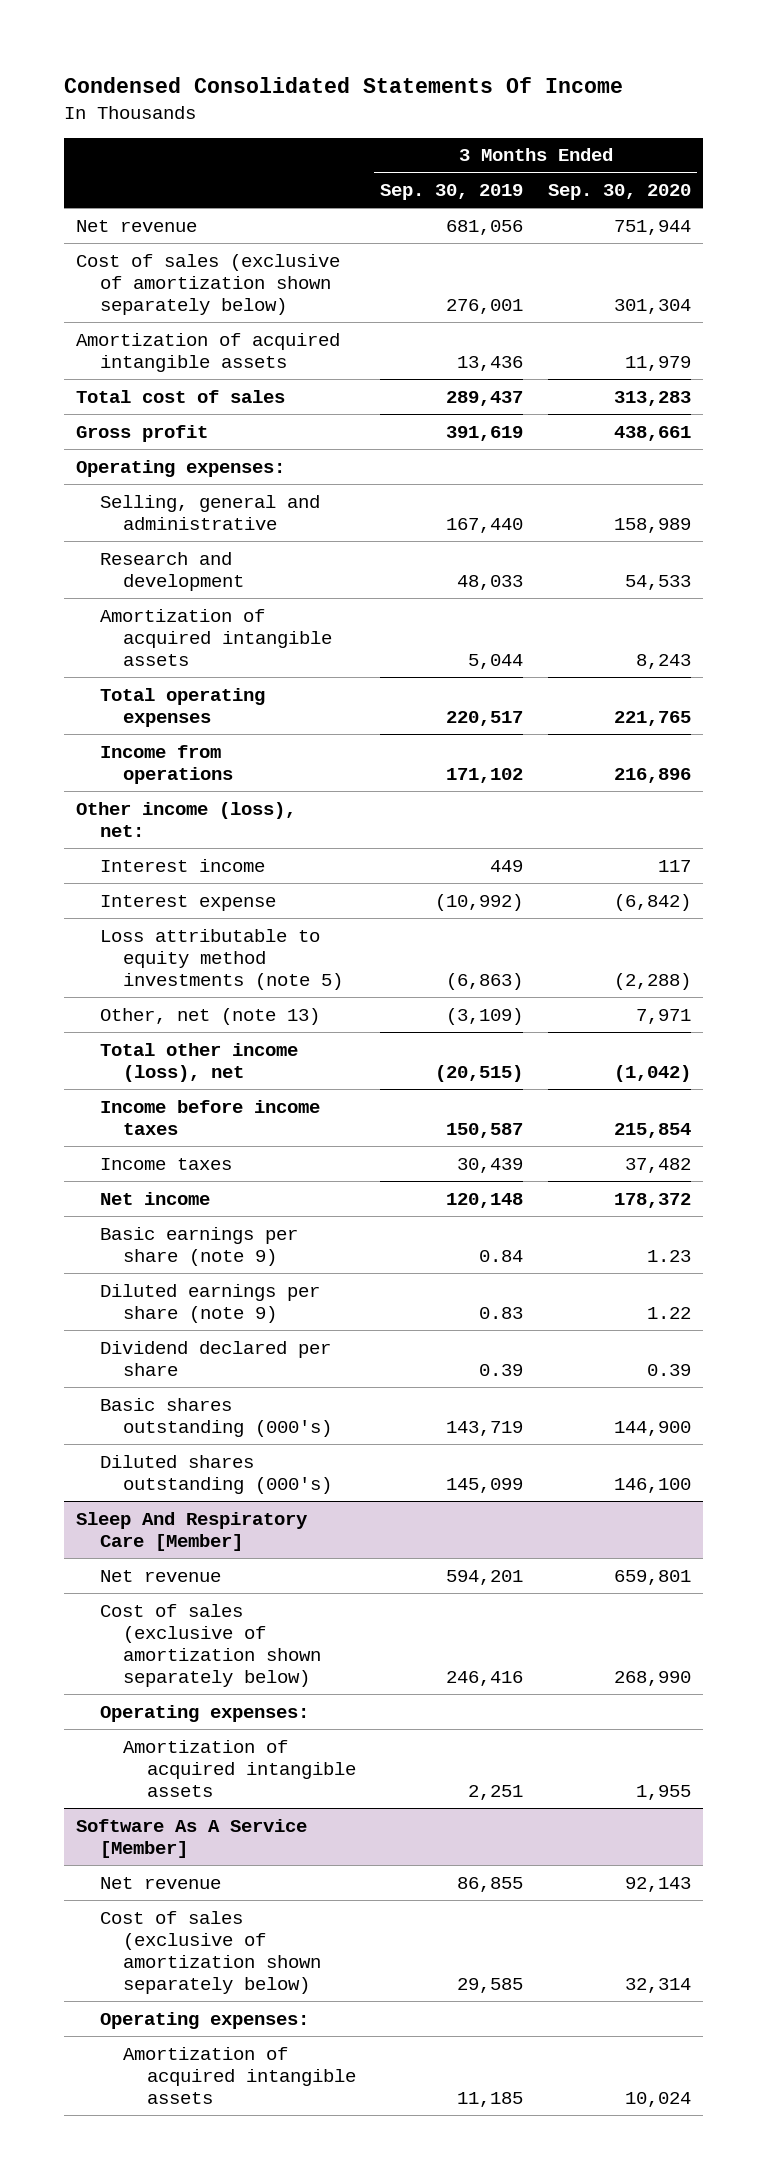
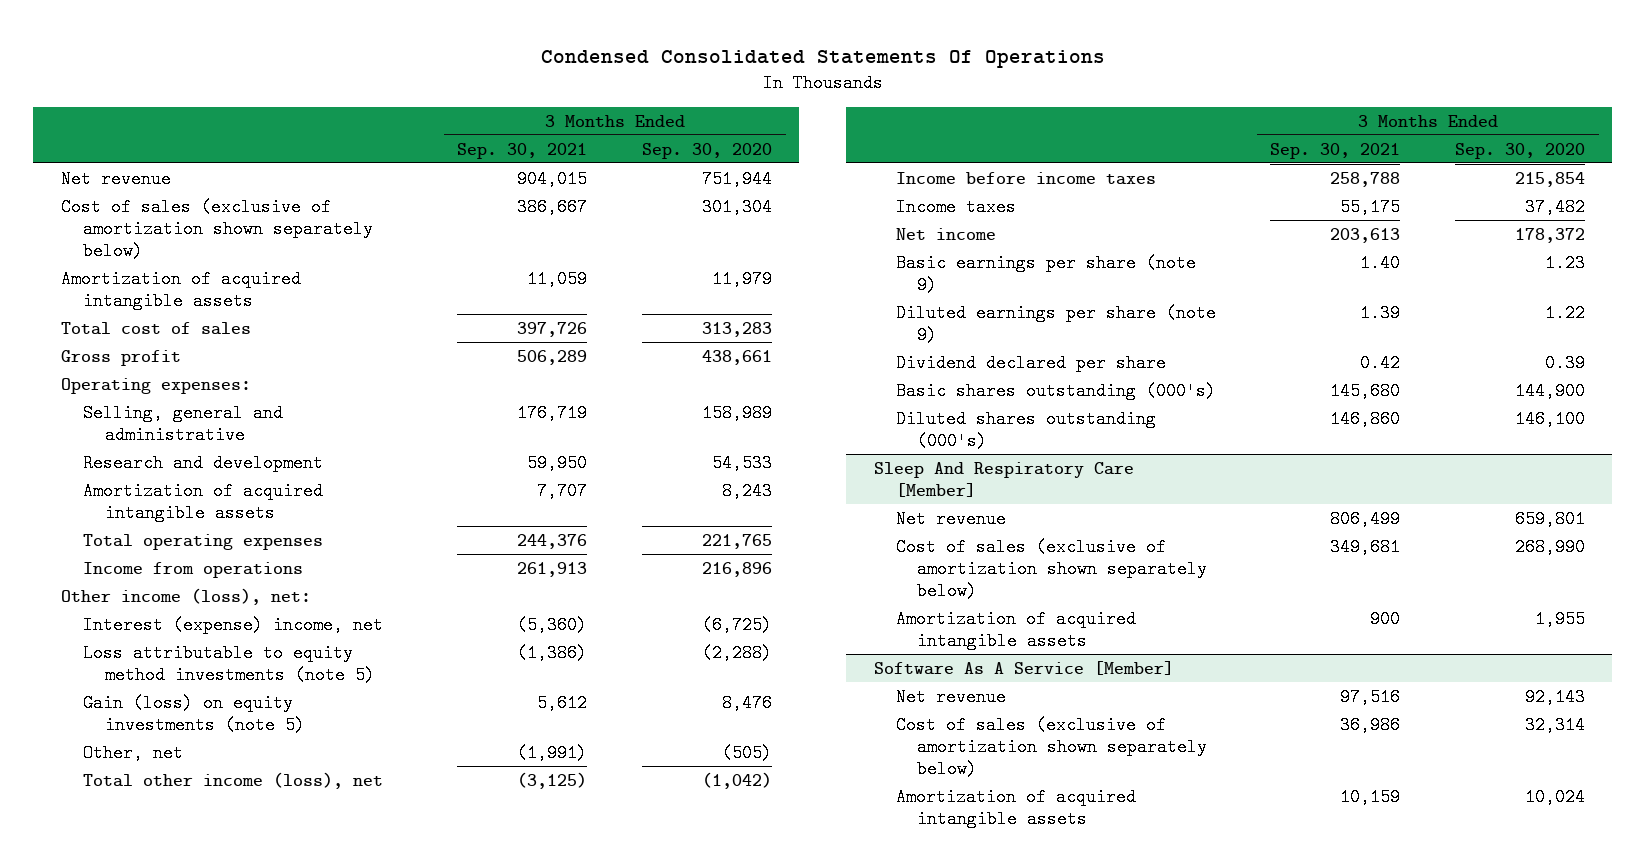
- Condensed Consolidated Statements Of Income
+ Condensed Consolidated Statements Of Operations
- | 3 Months Ended Sep. 30, 2019 | 3 Months Ended Sep. 30, 2020
+ | 3 Months Ended Sep. 30, 2021 | 3 Months Ended Sep. 30, 2020
- Interest income | 449 | 117
- Interest expense | (10,992) | (6,842)
+ Interest (expense) income, net | (5,360) | (6,725)
- Other, net (note 13) | (3,109) | 7,971
+ Gain (loss) on equity investments (note 5) | 5,612 | 8,476
+ Other, net | (1,991) | (505)
@ Sleep And Respiratory Care [Member]
- Operating expenses:
@ Software As A Service [Member]
- Operating expenses:

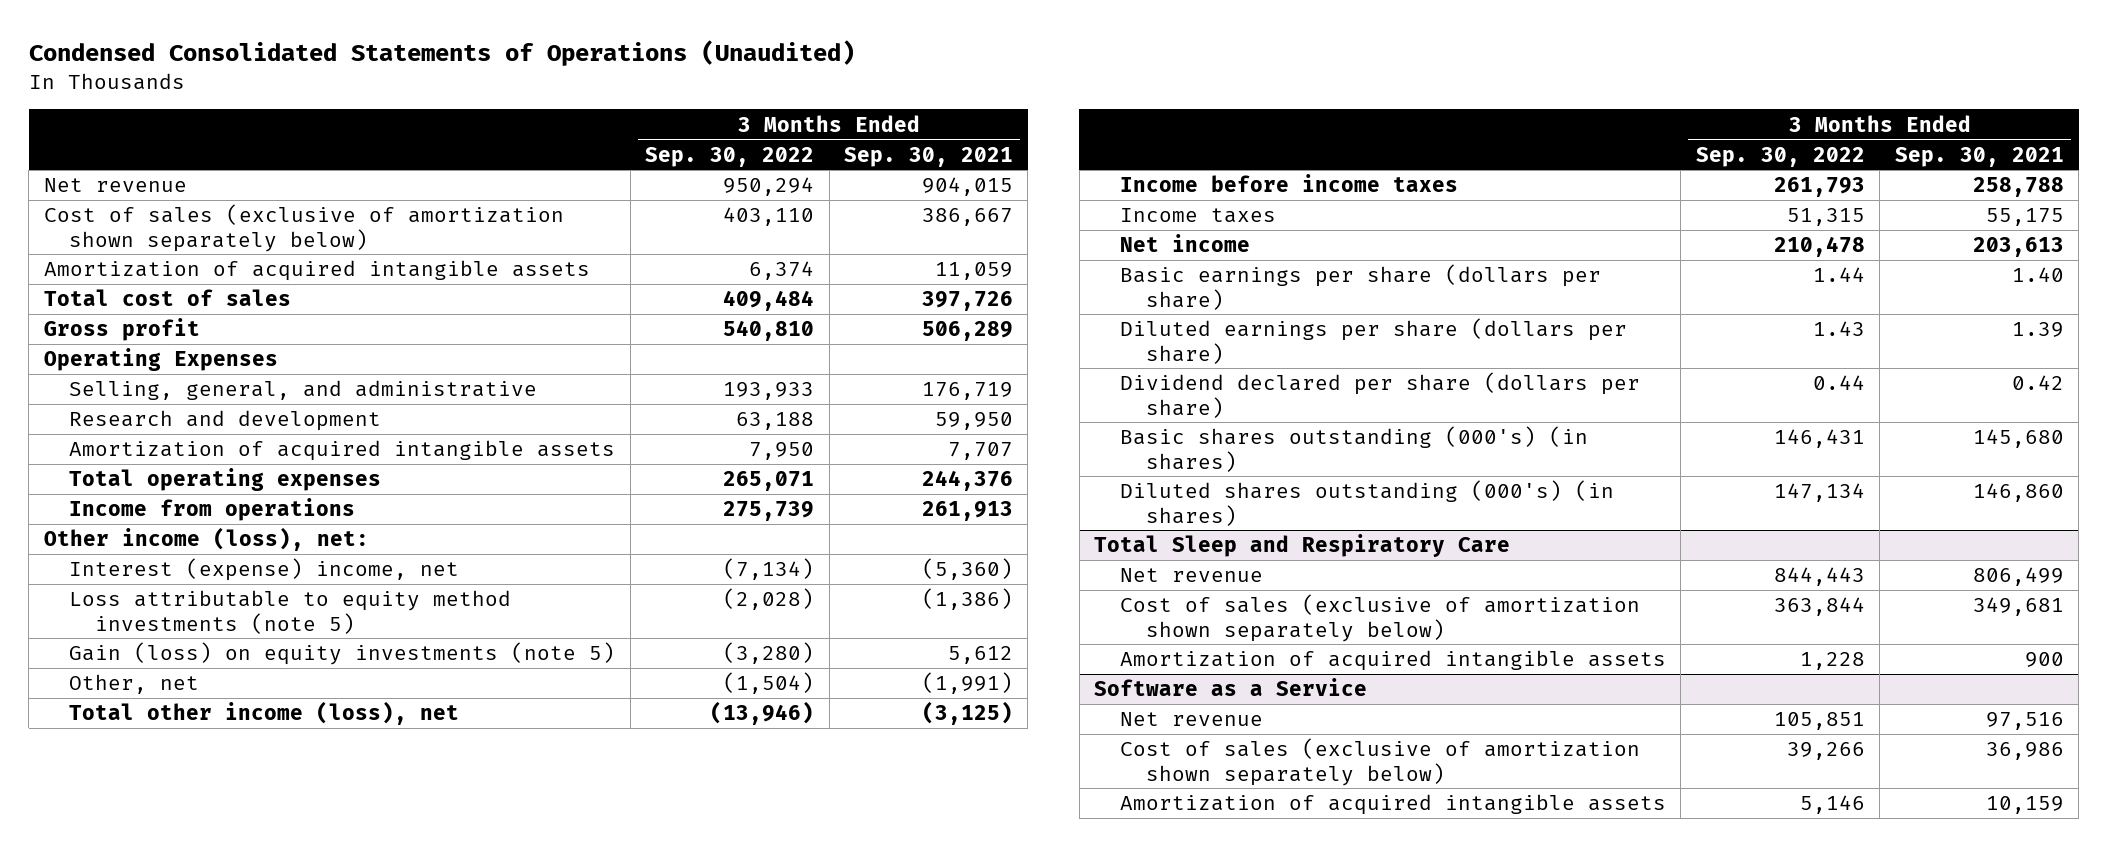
- Condensed Consolidated Statements Of Operations
+ Condensed Consolidated Statements of Operations (Unaudited)
- | 3 Months Ended Sep. 30, 2021 | 3 Months Ended Sep. 30, 2020
+ | 3 Months Ended Sep. 30, 2022 | 3 Months Ended Sep. 30, 2021
- Operating expenses:
- Selling, general and administrative | 176,719 | 158,989
+ Operating Expenses
+ Selling, general, and administrative | 193,933 | 176,719
- Basic earnings per share (note 9) | 1.40 | 1.23
- Diluted earnings per share (note 9) | 1.39 | 1.22
- Dividend declared per share | 0.42 | 0.39
- Basic shares outstanding (000's) | 145,680 | 144,900
- Diluted shares outstanding (000's) | 146,860 | 146,100
- Sleep And Respiratory Care [Member]
+ Basic earnings per share (dollars per share) | 1.44 | 1.40
+ Diluted earnings per share (dollars per share) | 1.43 | 1.39
+ Dividend declared per share (dollars per share) | 0.44 | 0.42
+ Basic shares outstanding (000's) (in shares) | 146,431 | 145,680
+ Diluted shares outstanding (000's) (in shares) | 147,134 | 146,860
+ Total Sleep and Respiratory Care
- Software As A Service [Member]
+ Software as a Service

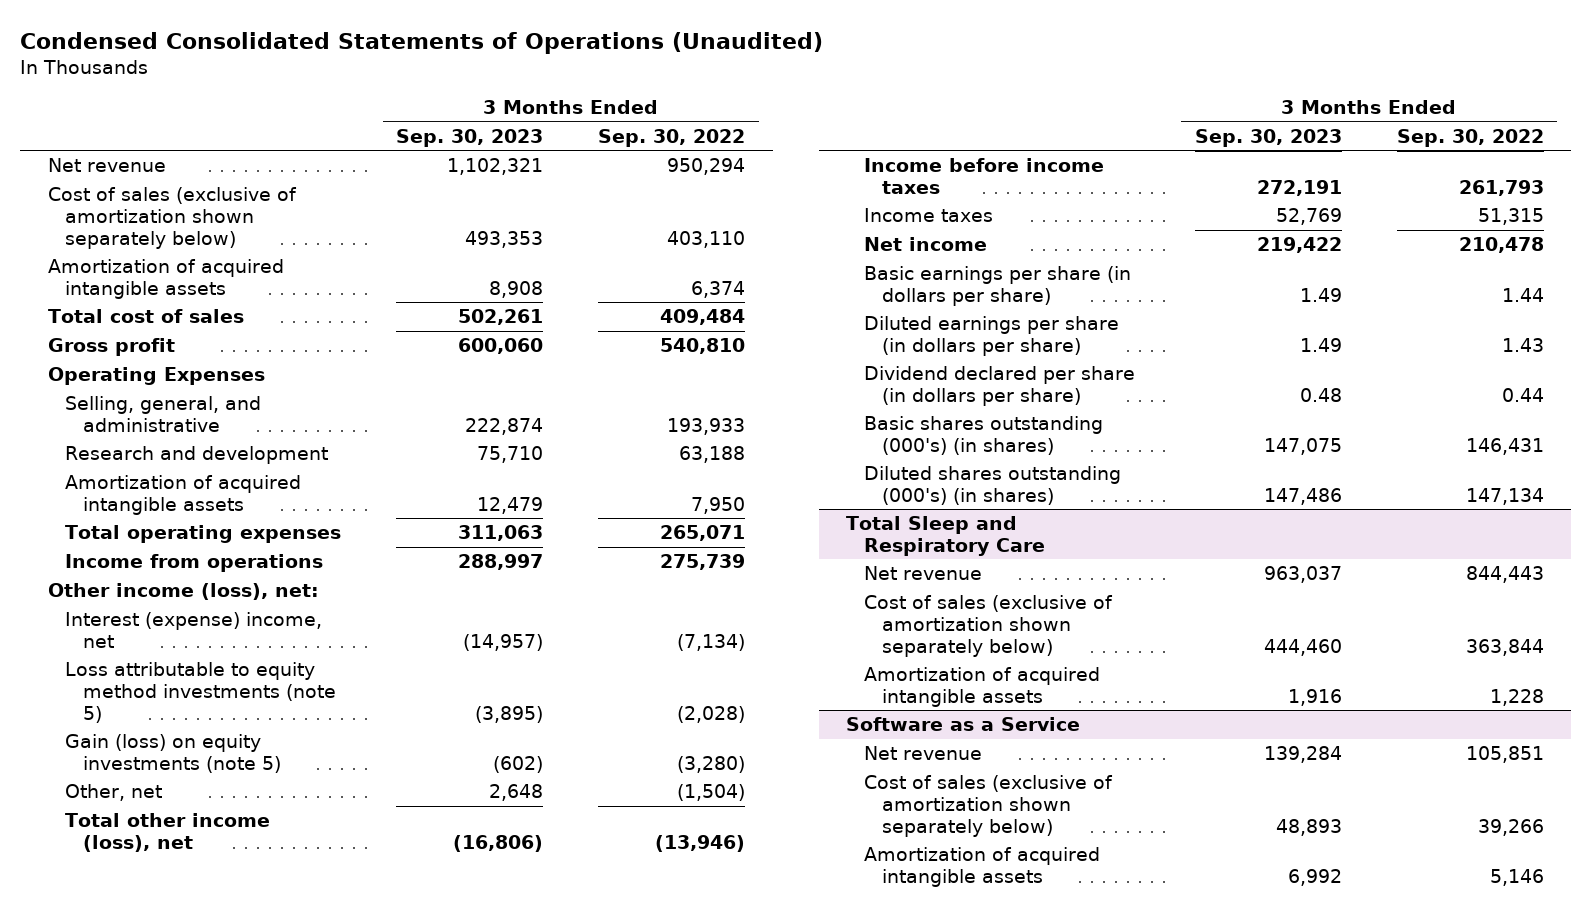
- | 3 Months Ended Sep. 30, 2022 | 3 Months Ended Sep. 30, 2021
+ | 3 Months Ended Sep. 30, 2023 | 3 Months Ended Sep. 30, 2022
- Basic earnings per share (dollars per share) | 1.44 | 1.40
- Diluted earnings per share (dollars per share) | 1.43 | 1.39
- Dividend declared per share (dollars per share) | 0.44 | 0.42
+ Basic earnings per share (in dollars per share) | 1.49 | 1.44
+ Diluted earnings per share (in dollars per share) | 1.49 | 1.43
+ Dividend declared per share (in dollars per share) | 0.48 | 0.44

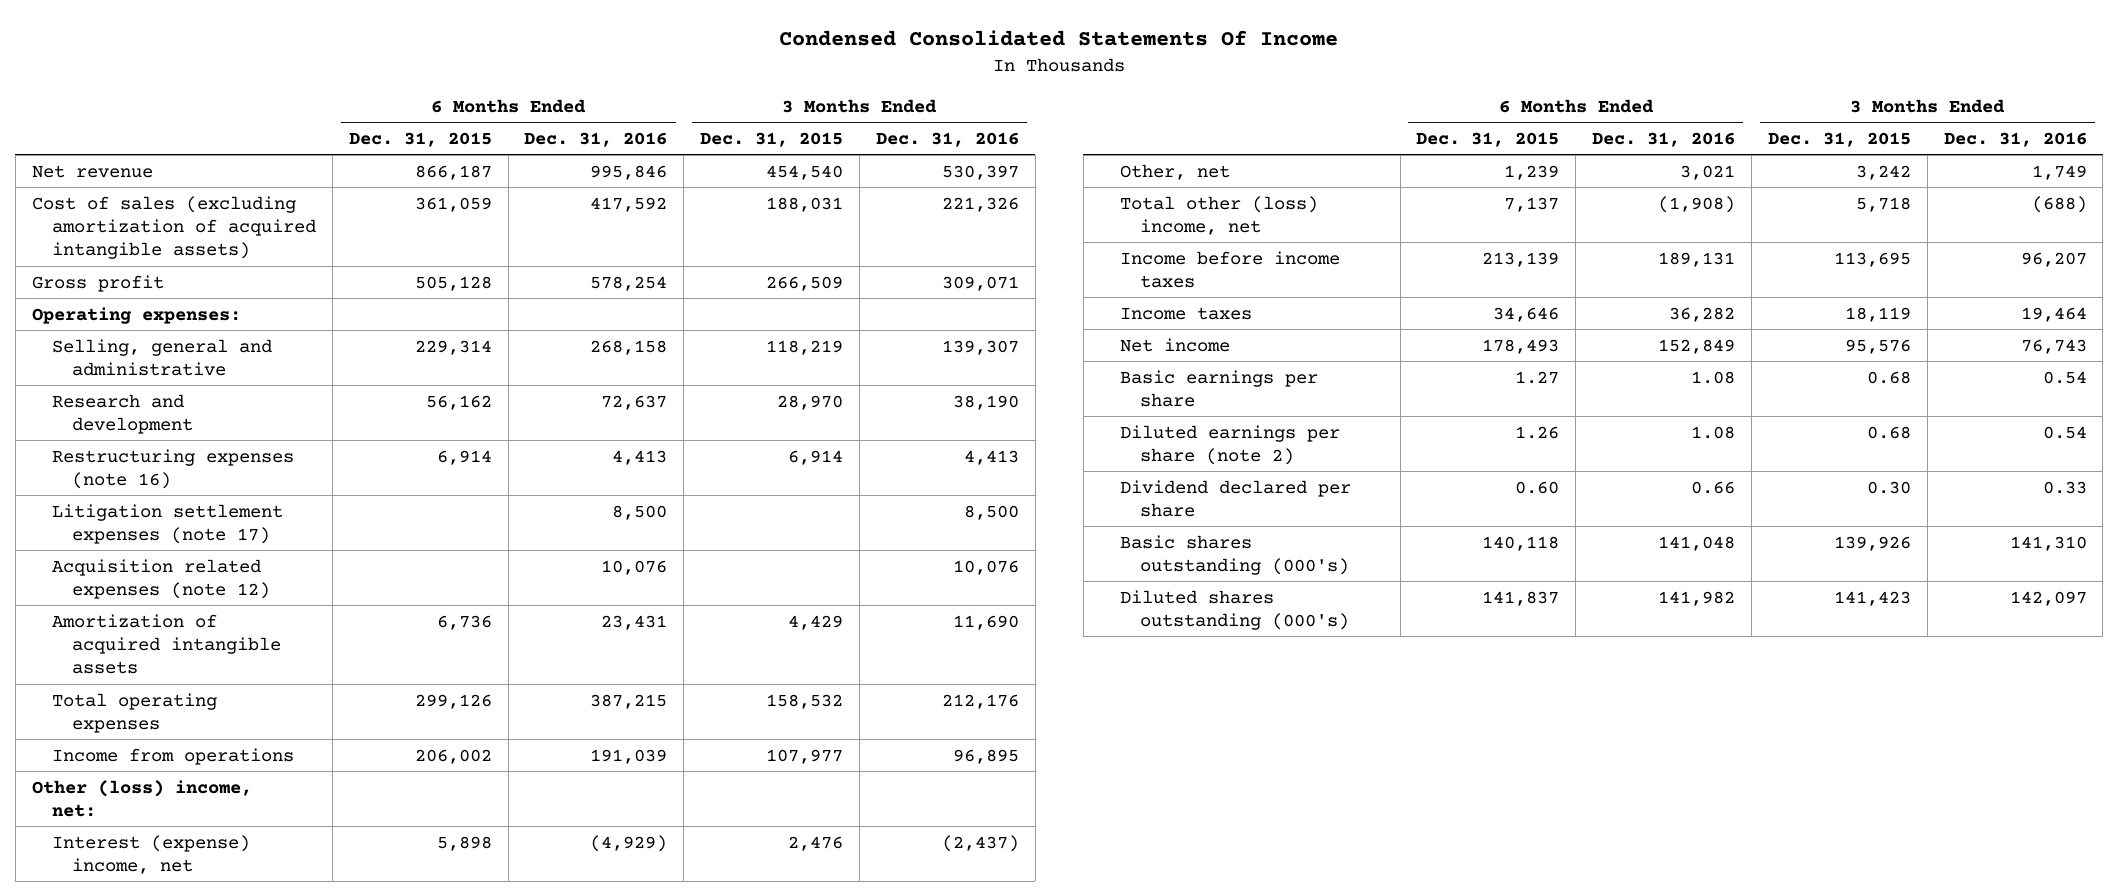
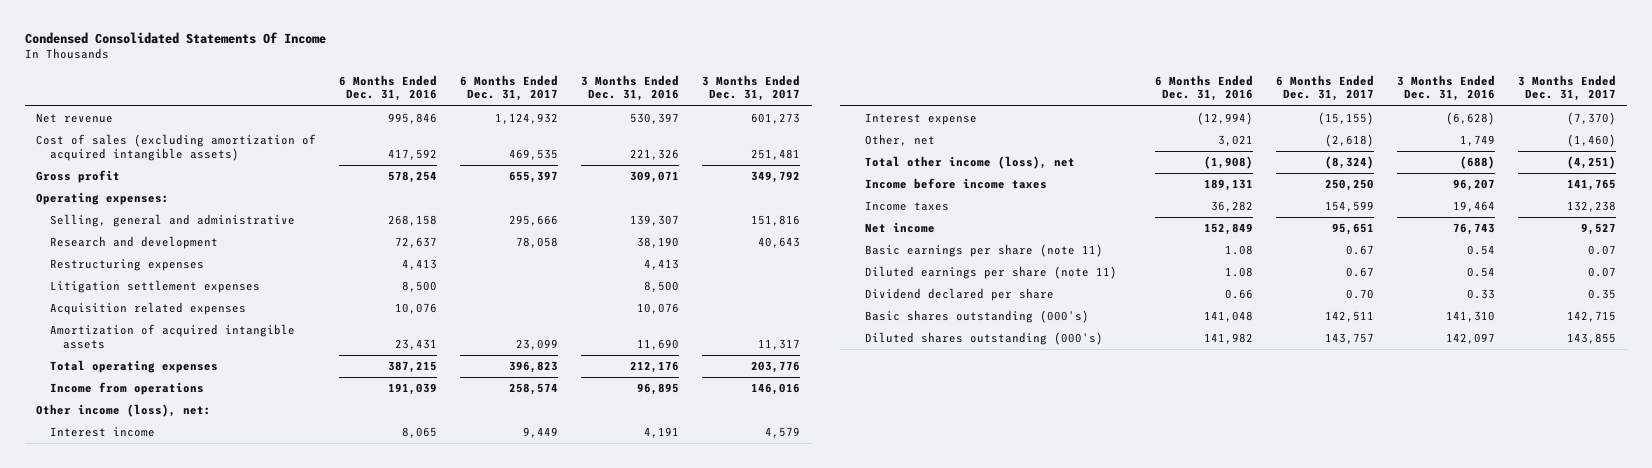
- | 6 Months Ended Dec. 31, 2015 | 6 Months Ended Dec. 31, 2016 | 3 Months Ended Dec. 31, 2015 | 3 Months Ended Dec. 31, 2016
+ | 6 Months Ended Dec. 31, 2016 | 6 Months Ended Dec. 31, 2017 | 3 Months Ended Dec. 31, 2016 | 3 Months Ended Dec. 31, 2017
- Restructuring expenses (note 16) | 6,914 | 4,413 | 6,914 | 4,413
- Litigation settlement expenses (note 17) | | 8,500 | | 8,500
- Acquisition related expenses (note 12) | | 10,076 | | 10,076
+ Restructuring expenses | 4,413 | | 4,413 |
+ Litigation settlement expenses | 8,500 | | 8,500 |
+ Acquisition related expenses | 10,076 | | 10,076 |
- Other (loss) income, net:
- Interest (expense) income, net | 5,898 | (4,929) | 2,476 | (2,437)
+ Other income (loss), net:
+ Interest income | 8,065 | 9,449 | 4,191 | 4,579
+ Interest expense | (12,994) | (15,155) | (6,628) | (7,370)
- Total other (loss) income, net | 7,137 | (1,908) | 5,718 | (688)
+ Total other income (loss), net | (1,908) | (8,324) | (688) | (4,251)
- Basic earnings per share | 1.27 | 1.08 | 0.68 | 0.54
- Diluted earnings per share (note 2) | 1.26 | 1.08 | 0.68 | 0.54
+ Basic earnings per share (note 11) | 1.08 | 0.67 | 0.54 | 0.07
+ Diluted earnings per share (note 11) | 1.08 | 0.67 | 0.54 | 0.07

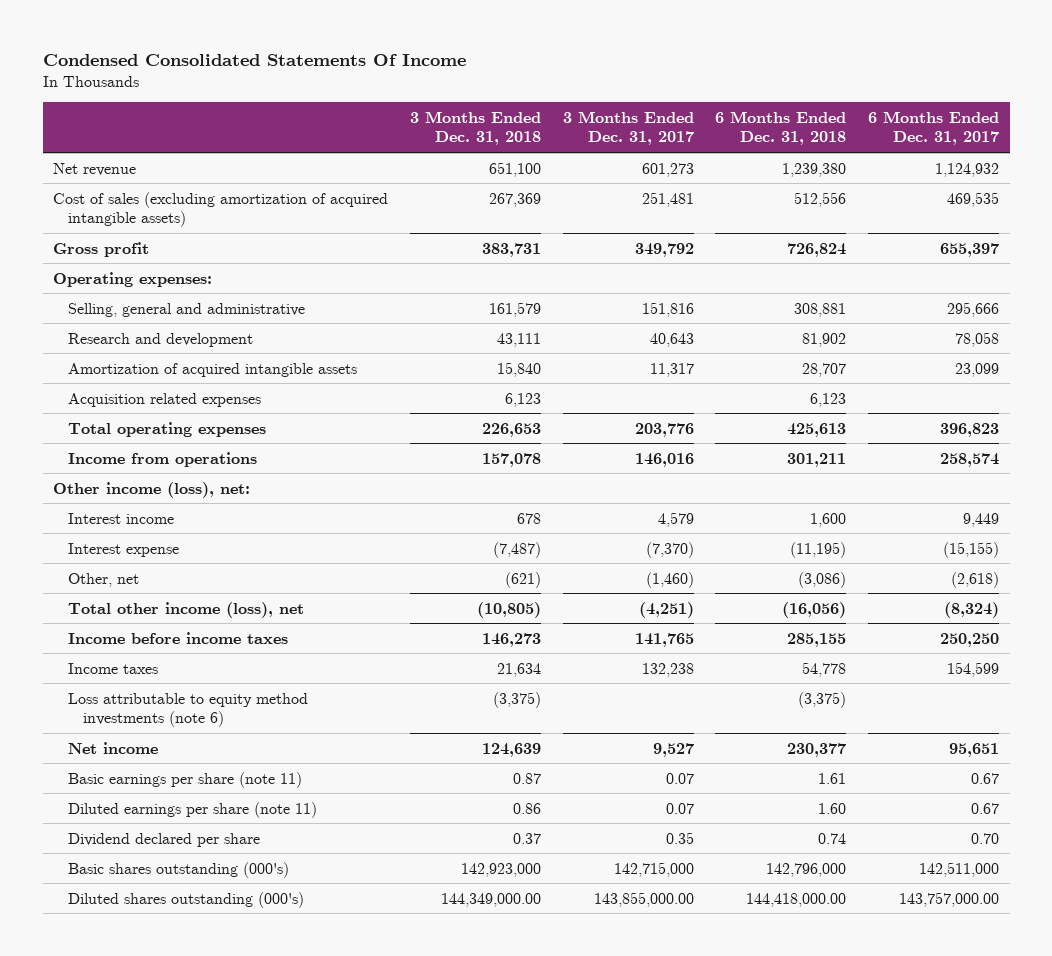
- | 6 Months Ended Dec. 31, 2016 | 6 Months Ended Dec. 31, 2017 | 3 Months Ended Dec. 31, 2016 | 3 Months Ended Dec. 31, 2017
+ | 3 Months Ended Dec. 31, 2018 | 3 Months Ended Dec. 31, 2017 | 6 Months Ended Dec. 31, 2018 | 6 Months Ended Dec. 31, 2017
- Restructuring expenses | 4,413 | | 4,413 |
- Litigation settlement expenses | 8,500 | | 8,500 |
moved down: Acquisition related expenses | 6,123 | | 6,123 |
+ Loss attributable to equity method investments (note 6) | (3,375) | | (3,375) |
- Basic shares outstanding (000's) | 141,048 | 142,511 | 141,310 | 142,715
- Diluted shares outstanding (000's) | 141,982 | 143,757 | 142,097 | 143,855
+ Basic shares outstanding (000's) | 142,923,000 | 142,715,000 | 142,796,000 | 142,511,000
+ Diluted shares outstanding (000's) | 144,349,000.00 | 143,855,000.00 | 144,418,000.00 | 143,757,000.00

